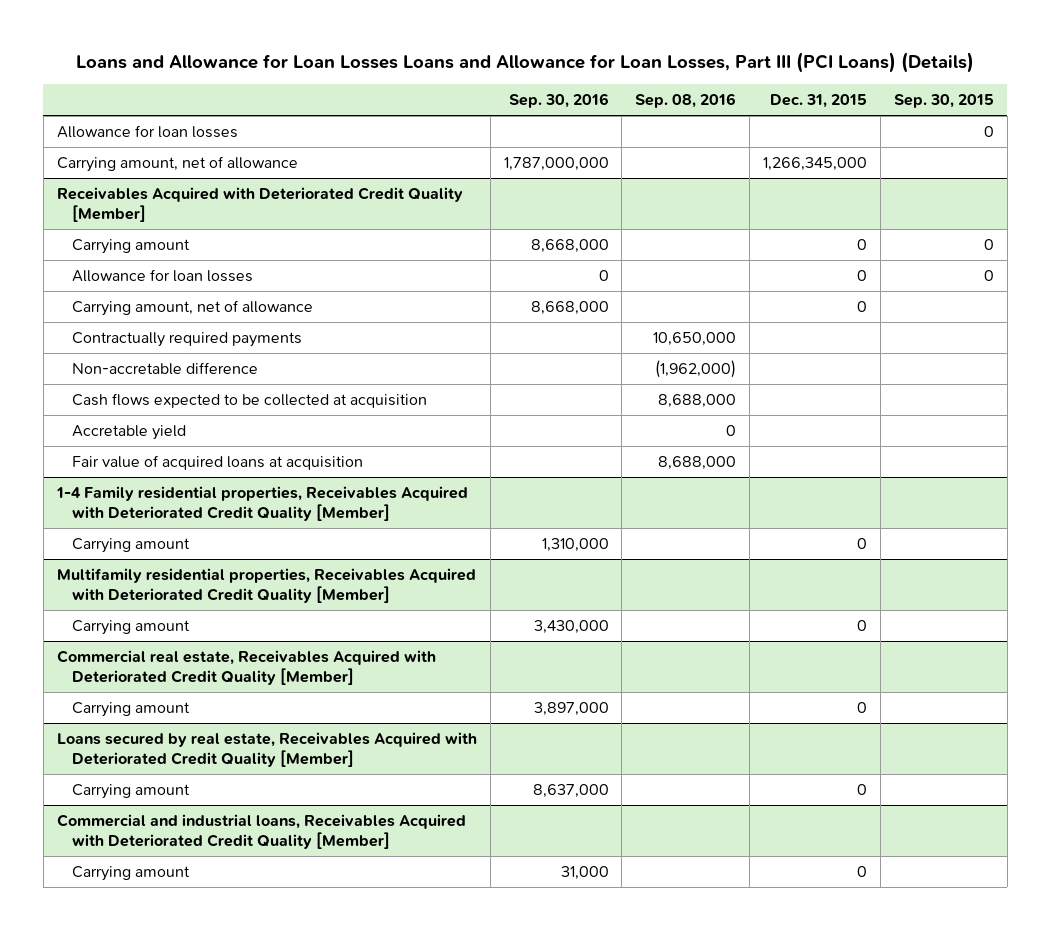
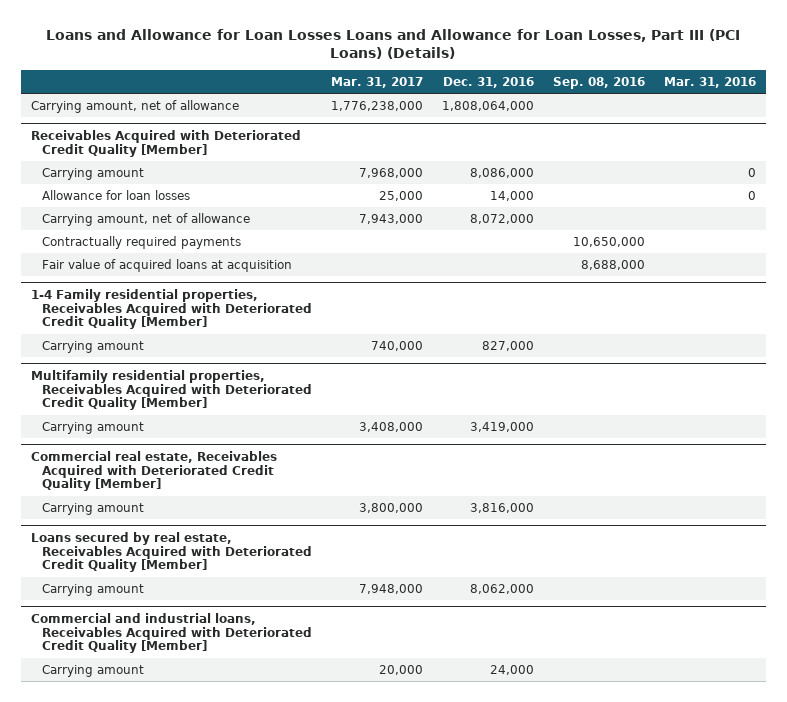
- | Sep. 30, 2016 | Sep. 08, 2016 | Dec. 31, 2015 | Sep. 30, 2015
+ | Mar. 31, 2017 | Dec. 31, 2016 | Sep. 08, 2016 | Mar. 31, 2016
- Allowance for loan losses | | | | 0
@ Receivables Acquired with Deteriorated Credit Quality [Member]
- Non-accretable difference | | (1,962,000) | |
- Cash flows expected to be collected at acquisition | | 8,688,000 | |
- Accretable yield | | 0 | |

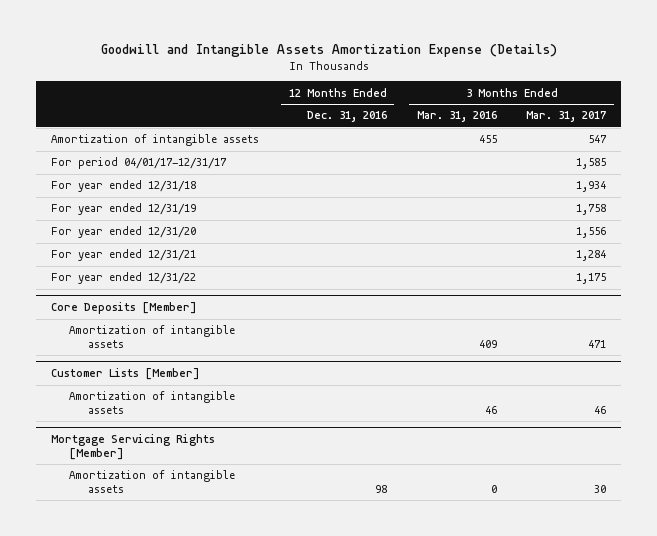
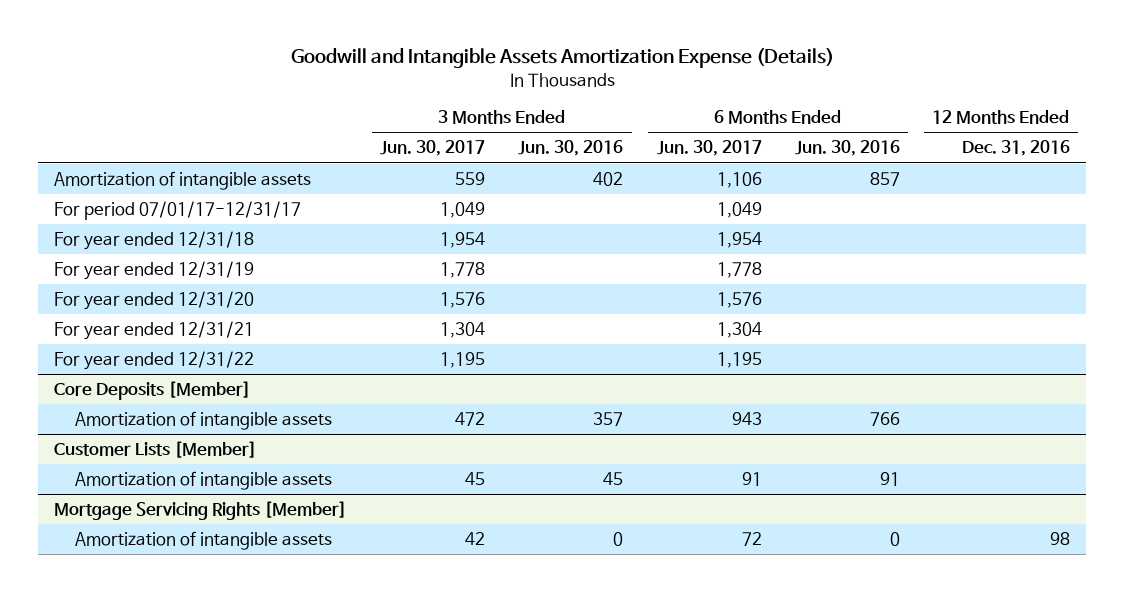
- | 12 Months Ended Dec. 31, 2016 | 3 Months Ended Mar. 31, 2016 | 3 Months Ended Mar. 31, 2017
+ | 3 Months Ended Jun. 30, 2017 | 3 Months Ended Jun. 30, 2016 | 6 Months Ended Jun. 30, 2017 | 6 Months Ended Jun. 30, 2016 | 12 Months Ended Dec. 31, 2016
- For period 04/01/17-12/31/17 | | | 1,585
+ For period 07/01/17-12/31/17 | 1,049 | | 1,049 | |

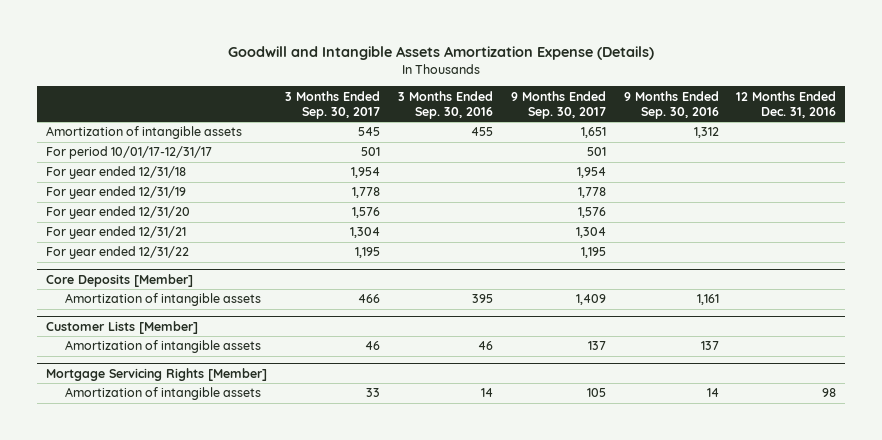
- | 3 Months Ended Jun. 30, 2017 | 3 Months Ended Jun. 30, 2016 | 6 Months Ended Jun. 30, 2017 | 6 Months Ended Jun. 30, 2016 | 12 Months Ended Dec. 31, 2016
+ | 3 Months Ended Sep. 30, 2017 | 3 Months Ended Sep. 30, 2016 | 9 Months Ended Sep. 30, 2017 | 9 Months Ended Sep. 30, 2016 | 12 Months Ended Dec. 31, 2016
- For period 07/01/17-12/31/17 | 1,049 | | 1,049 | |
+ For period 10/01/17-12/31/17 | 501 | | 501 | |

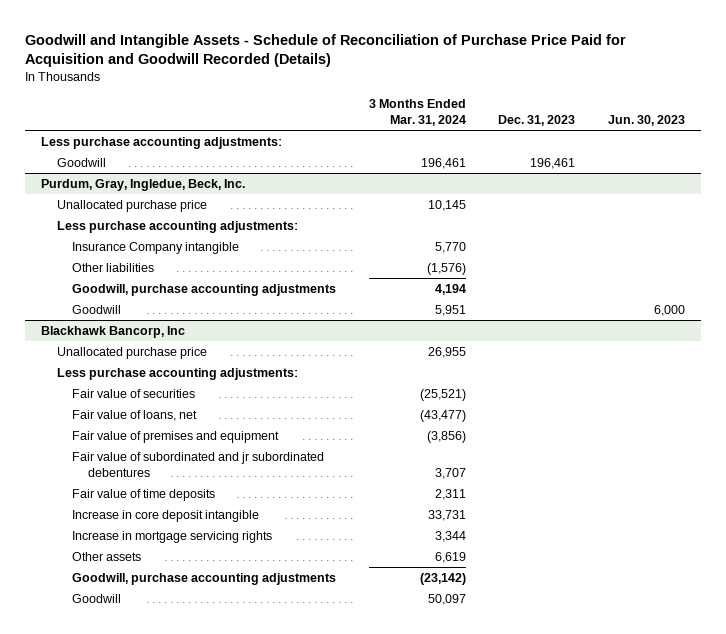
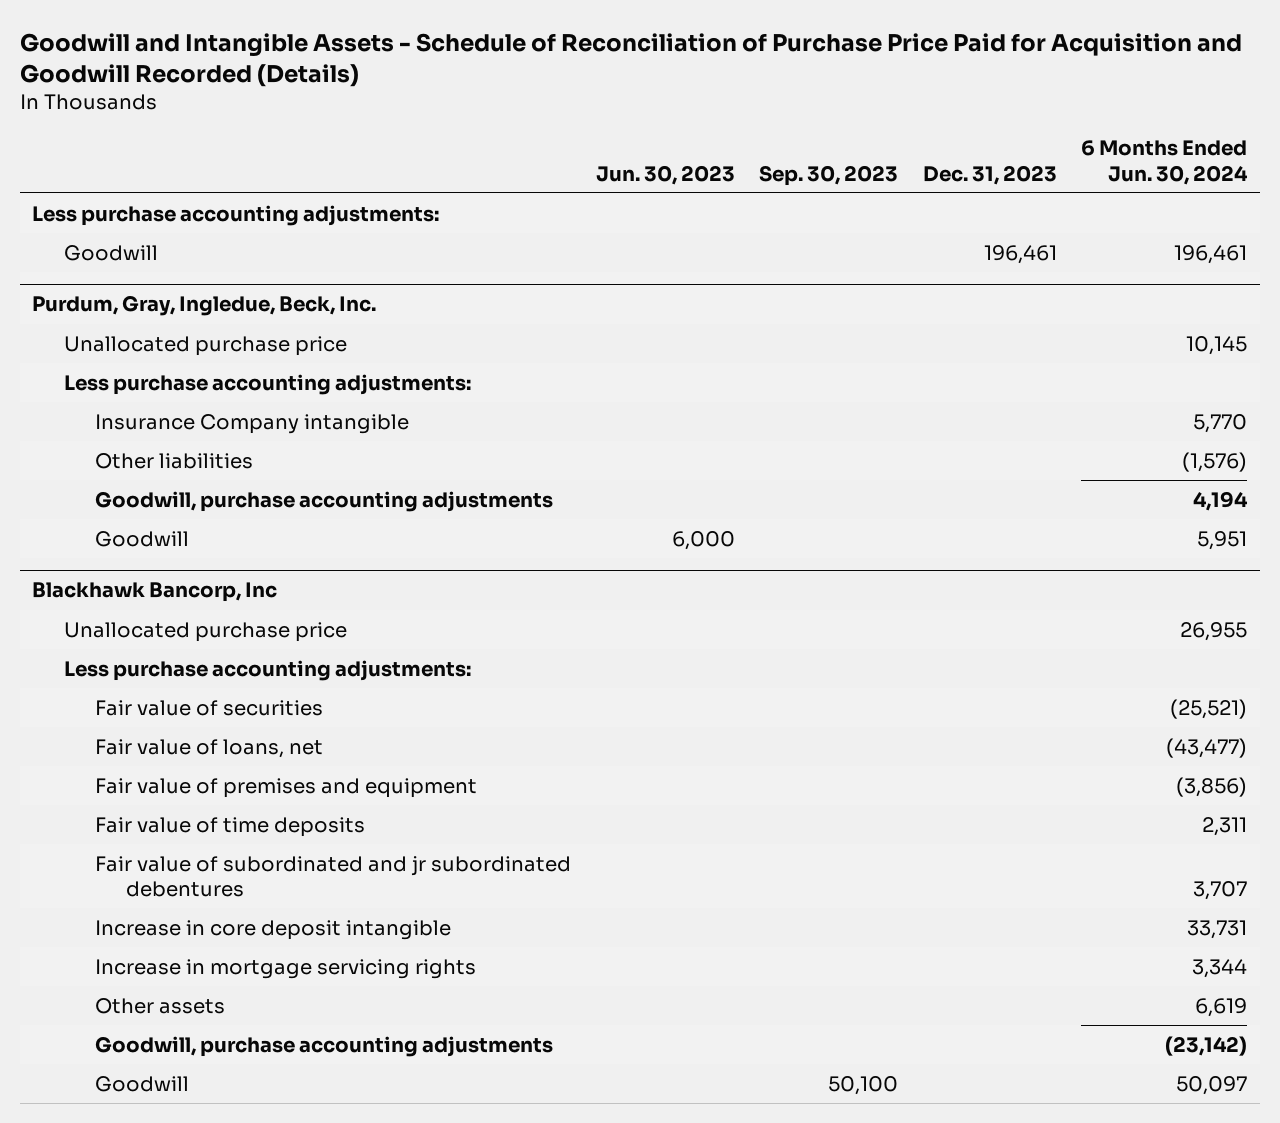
- | 3 Months Ended Mar. 31, 2024 | Dec. 31, 2023 | Jun. 30, 2023
+ | Jun. 30, 2023 | Sep. 30, 2023 | Dec. 31, 2023 | 6 Months Ended Jun. 30, 2024
@ Blackhawk Bancorp, Inc
moved down: Fair value of subordinated and jr subordinated debentures | | | | 3,707

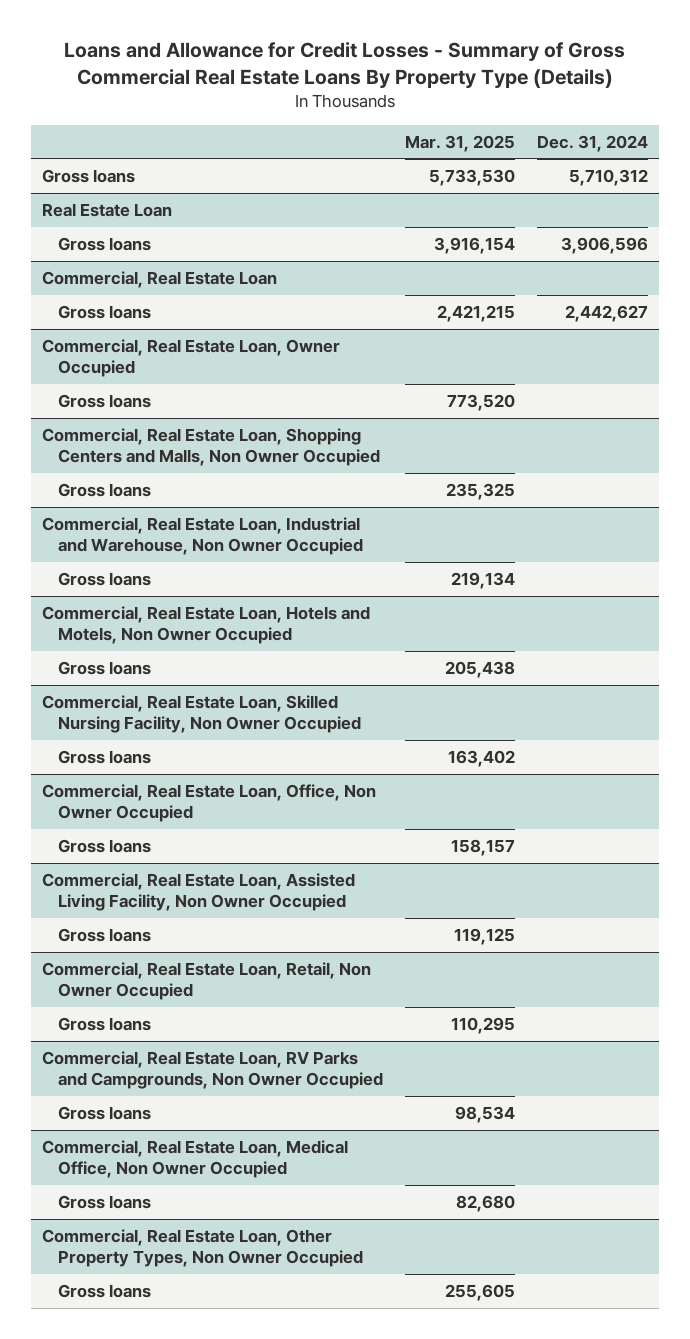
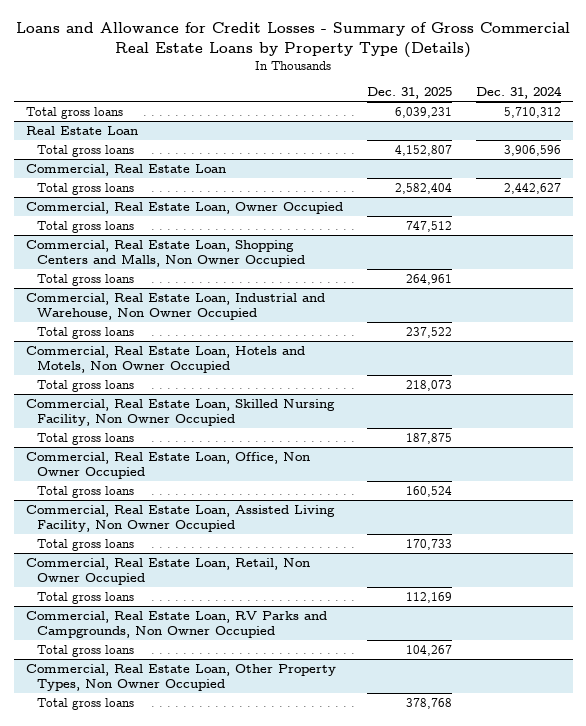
- Loans and Allowance for Credit Losses - Summary of Gross Commercial Real Estate Loans By Property Type (Details)
+ Loans and Allowance for Credit Losses - Summary of Gross Commercial Real Estate Loans by Property Type (Details)
- | Mar. 31, 2025 | Dec. 31, 2024
+ | Dec. 31, 2025 | Dec. 31, 2024
- Gross loans | 5,733,530 | 5,710,312
+ Total gross loans | 6,039,231 | 5,710,312
@ Real Estate Loan
- Gross loans | 3,916,154 | 3,906,596
+ Total gross loans | 4,152,807 | 3,906,596
@ Commercial, Real Estate Loan
- Gross loans | 2,421,215 | 2,442,627
+ Total gross loans | 2,582,404 | 2,442,627
@ Commercial, Real Estate Loan, Owner Occupied
- Gross loans | 773,520 |
+ Total gross loans | 747,512 |
@ Commercial, Real Estate Loan, Shopping Centers and Malls, Non Owner Occupied
- Gross loans | 235,325 |
+ Total gross loans | 264,961 |
@ Commercial, Real Estate Loan, Industrial and Warehouse, Non Owner Occupied
- Gross loans | 219,134 |
+ Total gross loans | 237,522 |
@ Commercial, Real Estate Loan, Hotels and Motels, Non Owner Occupied
- Gross loans | 205,438 |
+ Total gross loans | 218,073 |
@ Commercial, Real Estate Loan, Skilled Nursing Facility, Non Owner Occupied
- Gross loans | 163,402 |
+ Total gross loans | 187,875 |
@ Commercial, Real Estate Loan, Office, Non Owner Occupied
- Gross loans | 158,157 |
+ Total gross loans | 160,524 |
@ Commercial, Real Estate Loan, Assisted Living Facility, Non Owner Occupied
- Gross loans | 119,125 |
+ Total gross loans | 170,733 |
@ Commercial, Real Estate Loan, Retail, Non Owner Occupied
- Gross loans | 110,295 |
+ Total gross loans | 112,169 |
@ Commercial, Real Estate Loan, RV Parks and Campgrounds, Non Owner Occupied
- Gross loans | 98,534 |
- Commercial, Real Estate Loan, Medical Office, Non Owner Occupied
- Gross loans | 82,680 |
@ Commercial, Real Estate Loan, RV Parks and Campgrounds, Non Owner Occupied
+ Total gross loans | 104,267 |
@ Commercial, Real Estate Loan, Other Property Types, Non Owner Occupied
- Gross loans | 255,605 |
+ Total gross loans | 378,768 |

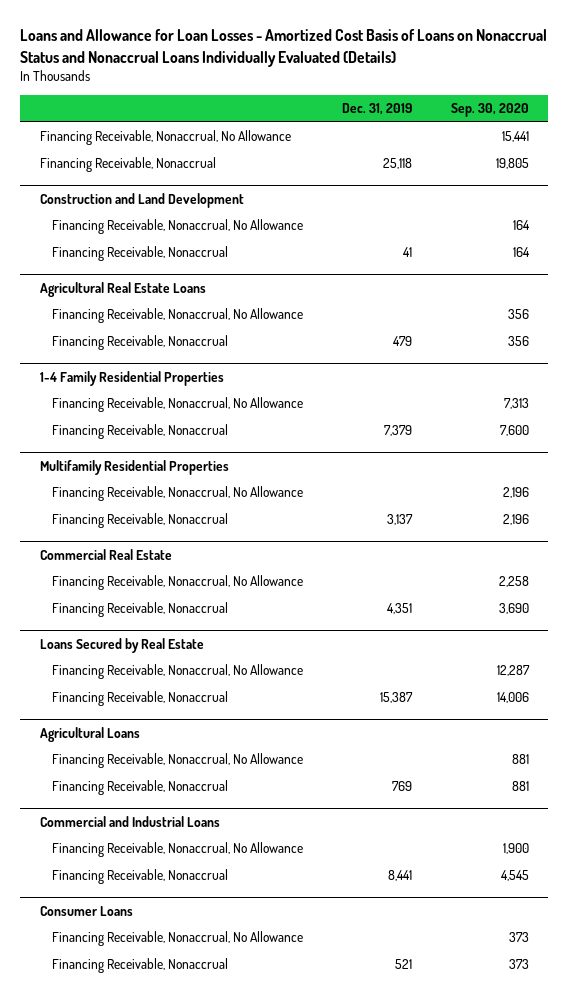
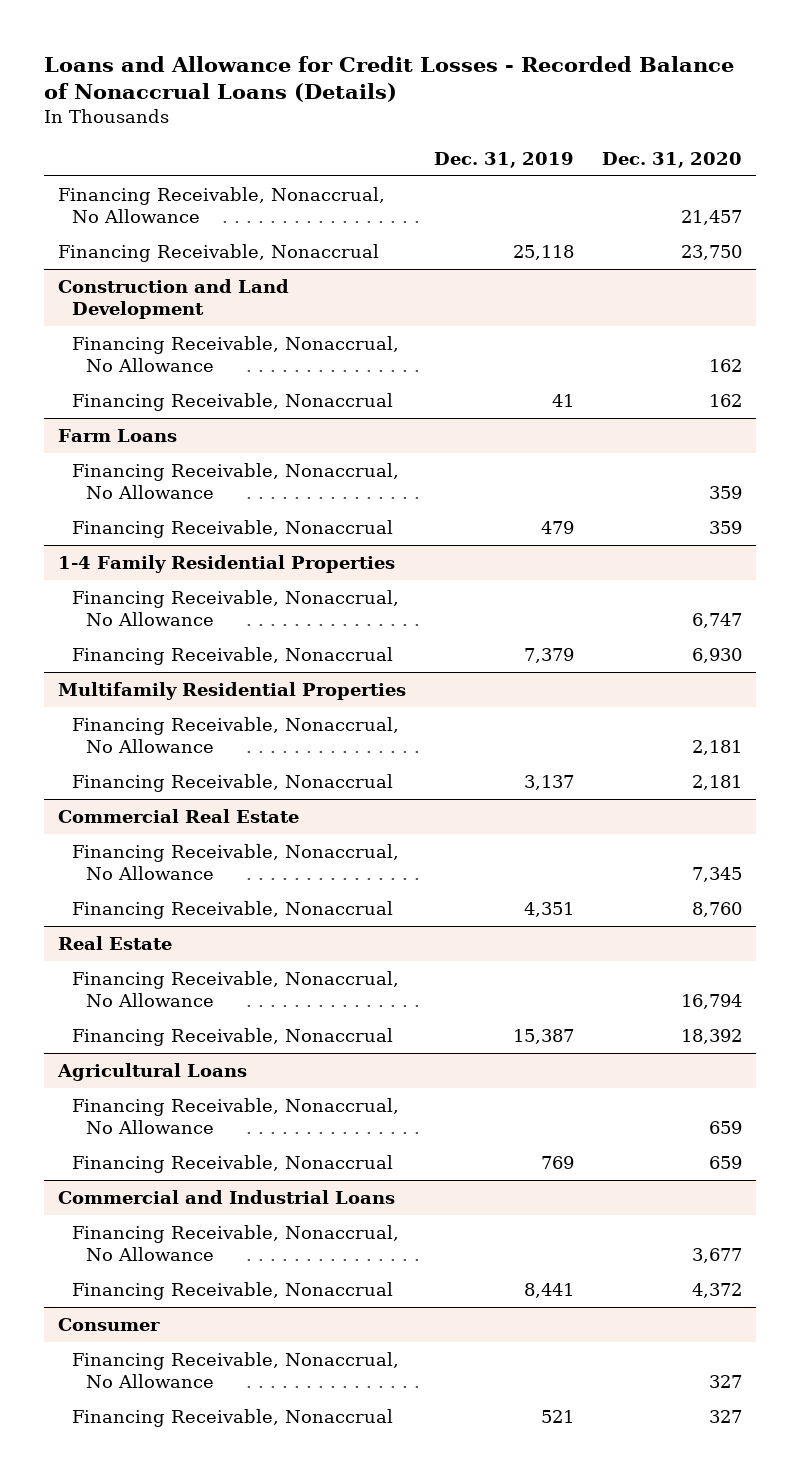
- Loans and Allowance for Loan Losses - Amortized Cost Basis of Loans on Nonaccrual Status and Nonaccrual Loans Individually Evaluated (Details)
+ Loans and Allowance for Credit Losses - Recorded Balance of Nonaccrual Loans (Details)
- | Dec. 31, 2019 | Sep. 30, 2020
+ | Dec. 31, 2019 | Dec. 31, 2020
- Agricultural Real Estate Loans
+ Farm Loans
- Loans Secured by Real Estate
+ Real Estate
- Consumer Loans
+ Consumer

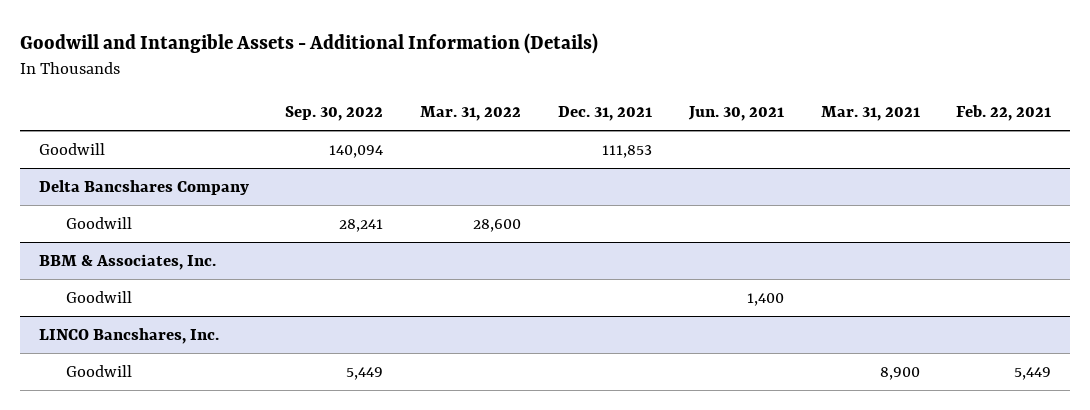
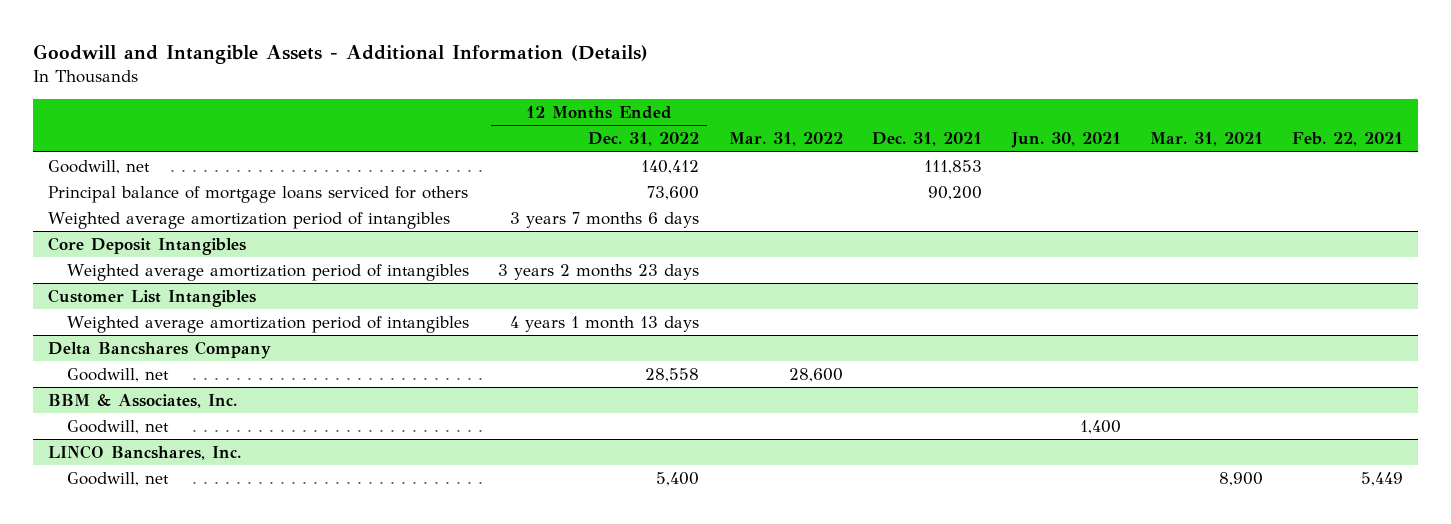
- | Sep. 30, 2022 | Mar. 31, 2022 | Dec. 31, 2021 | Jun. 30, 2021 | Mar. 31, 2021 | Feb. 22, 2021
+ | 12 Months Ended Dec. 31, 2022 | Mar. 31, 2022 | Dec. 31, 2021 | Jun. 30, 2021 | Mar. 31, 2021 | Feb. 22, 2021
- Goodwill | 140,094 | | 111,853 | | |
+ Goodwill, net | 140,412 | | 111,853 | | |
+ Principal balance of mortgage loans serviced for others | 73,600 | | 90,200 | | |
+ Weighted average amortization period of intangibles | 3 years 7 months 6 days | | | | |
+ Core Deposit Intangibles
+ Weighted average amortization period of intangibles | 3 years 2 months 23 days | | | | |
+ Customer List Intangibles
+ Weighted average amortization period of intangibles | 4 years 1 month 13 days | | | | |
@ Delta Bancshares Company
- Goodwill | 28,241 | 28,600 | | | |
+ Goodwill, net | 28,558 | 28,600 | | | |
@ BBM & Associates, Inc.
- Goodwill | | | | 1,400 | |
+ Goodwill, net | | | | 1,400 | |
@ LINCO Bancshares, Inc.
- Goodwill | 5,449 | | | | 8,900 | 5,449
+ Goodwill, net | 5,400 | | | | 8,900 | 5,449

